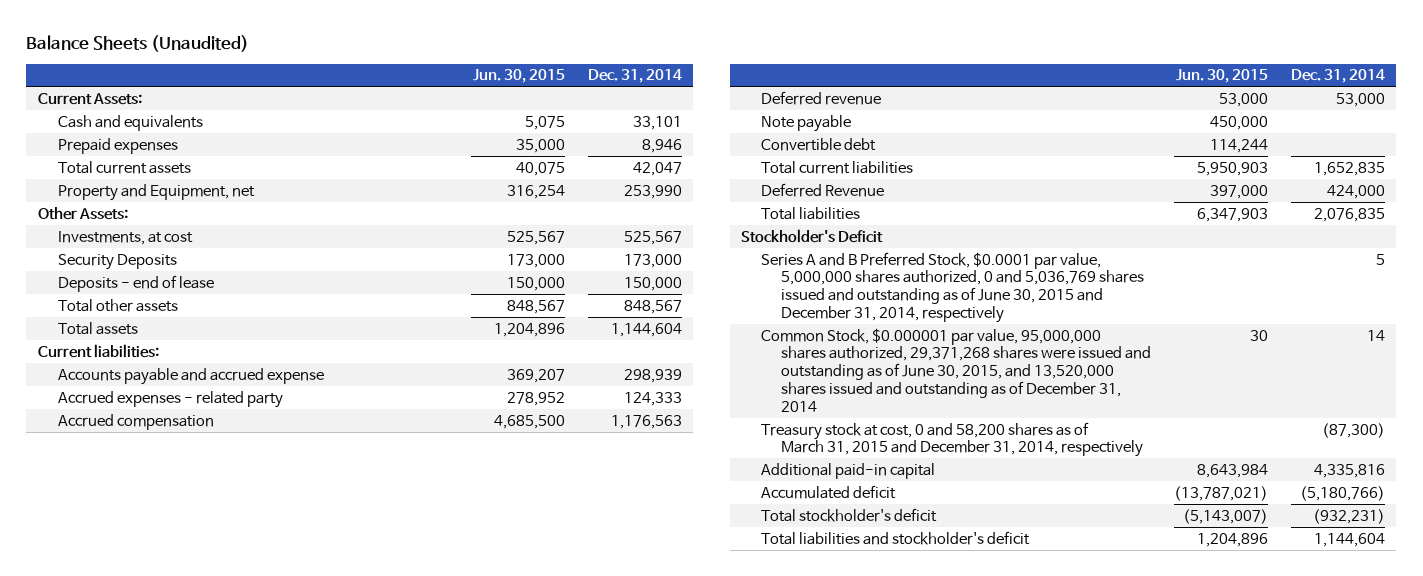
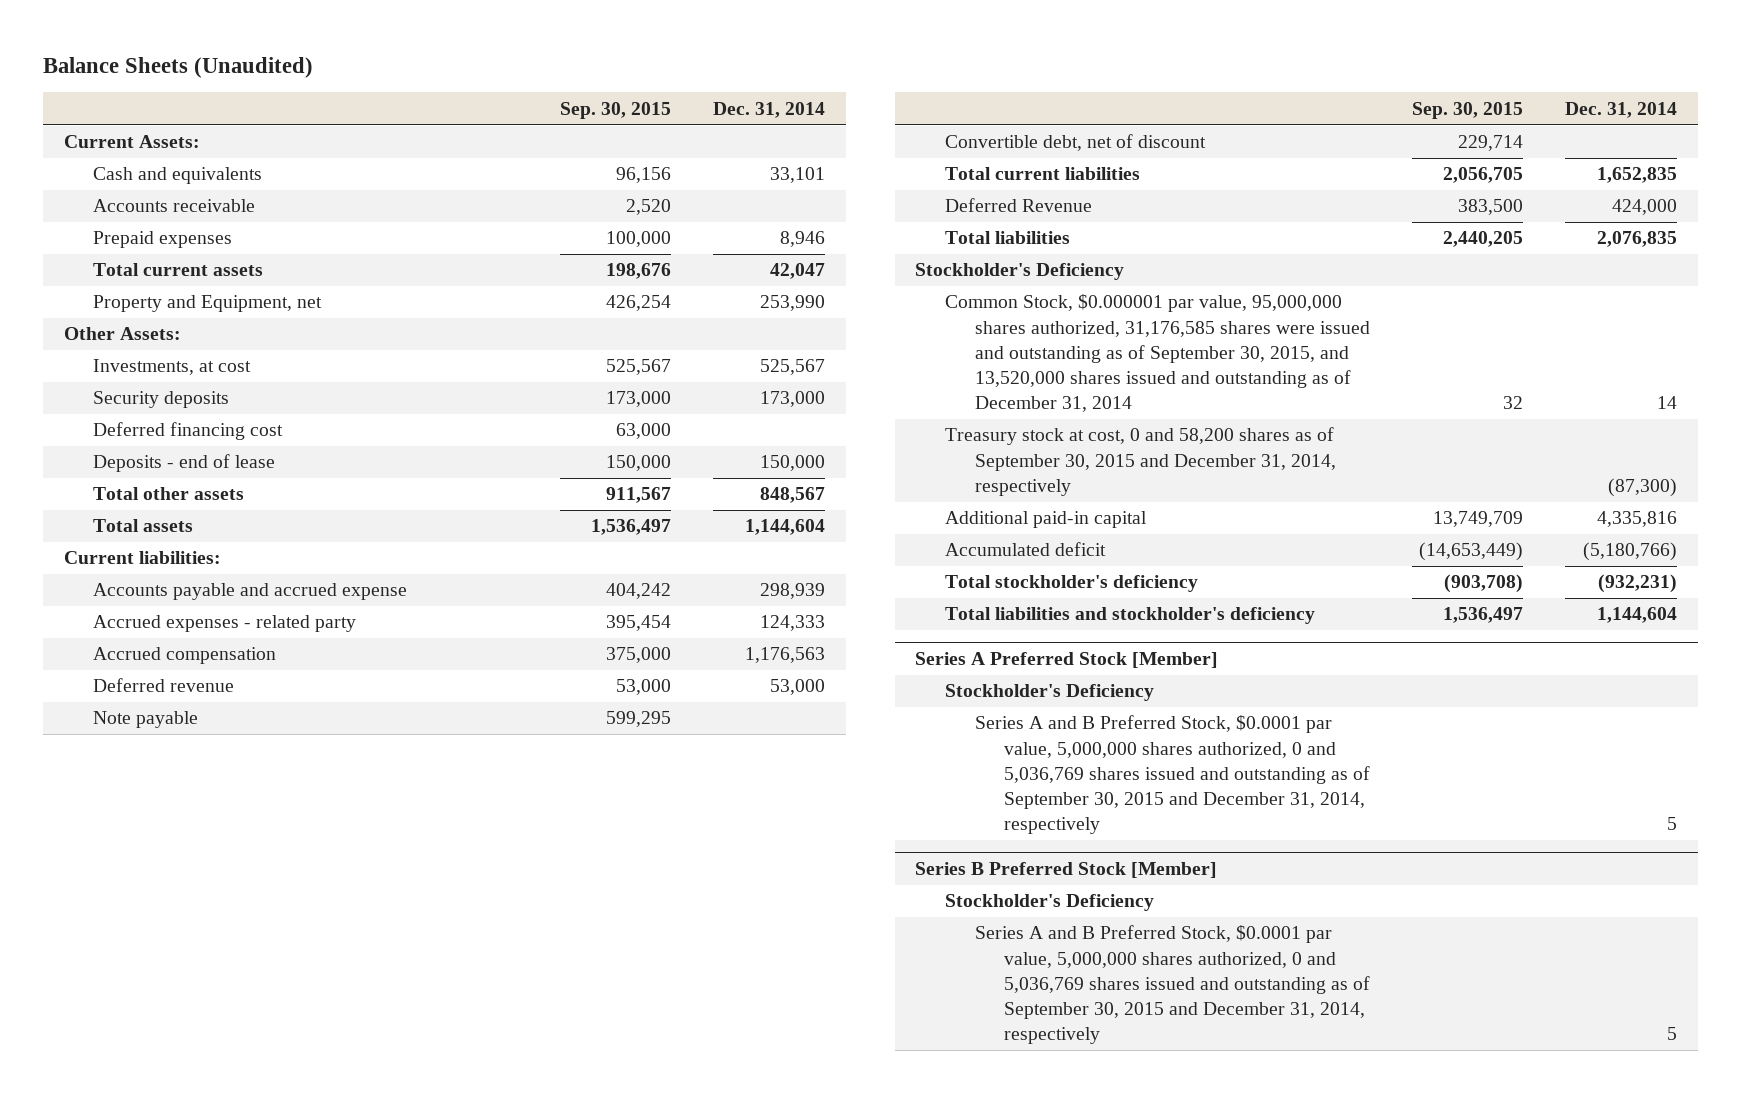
- | Jun. 30, 2015 | Dec. 31, 2014
+ | Sep. 30, 2015 | Dec. 31, 2014
+ Accounts receivable | 2,520 |
- Security Deposits | 173,000 | 173,000
+ Security deposits | 173,000 | 173,000
+ Deferred financing cost | 63,000 |
- Convertible debt | 114,244 |
+ Convertible debt, net of discount | 229,714 |
- Stockholder's Deficit
- Series A and B Preferred Stock, $0.0001 par value, 5,000,000 shares authorized, 0 and 5,036,769 shares issued and outstanding as of June 30, 2015 and December 31, 2014, respectively | | 5
- Common Stock, $0.000001 par value, 95,000,000 shares authorized, 29,371,268 shares were issued and outstanding as of June 30, 2015, and 13,520,000 shares issued and outstanding as of December 31, 2014 | 30 | 14
- Treasury stock at cost, 0 and 58,200 shares as of March 31, 2015 and December 31, 2014, respectively | | (87,300)
+ Stockholder's Deficiency
+ Common Stock, $0.000001 par value, 95,000,000 shares authorized, 31,176,585 shares were issued and outstanding as of September 30, 2015, and 13,520,000 shares issued and outstanding as of December 31, 2014 | 32 | 14
+ Treasury stock at cost, 0 and 58,200 shares as of September 30, 2015 and December 31, 2014, respectively | | (87,300)
- Total stockholder's deficit | (5,143,007) | (932,231)
- Total liabilities and stockholder's deficit | 1,204,896 | 1,144,604
+ Total stockholder's deficiency | (903,708) | (932,231)
+ Total liabilities and stockholder's deficiency | 1,536,497 | 1,144,604
+ Series A Preferred Stock [Member]
+ Stockholder's Deficiency
+ Series A and B Preferred Stock, $0.0001 par value, 5,000,000 shares authorized, 0 and 5,036,769 shares issued and outstanding as of September 30, 2015 and December 31, 2014, respectively | | 5
+ Series B Preferred Stock [Member]
+ Stockholder's Deficiency
+ Series A and B Preferred Stock, $0.0001 par value, 5,000,000 shares authorized, 0 and 5,036,769 shares issued and outstanding as of September 30, 2015 and December 31, 2014, respectively | | 5

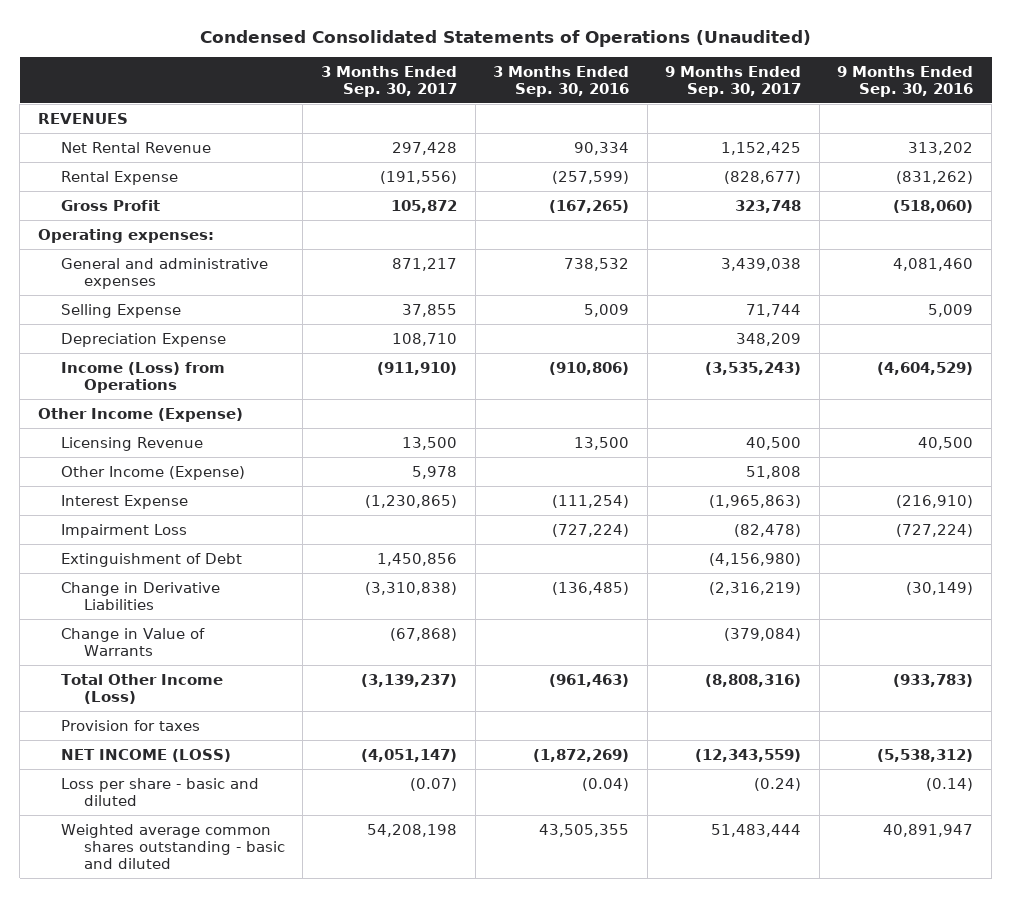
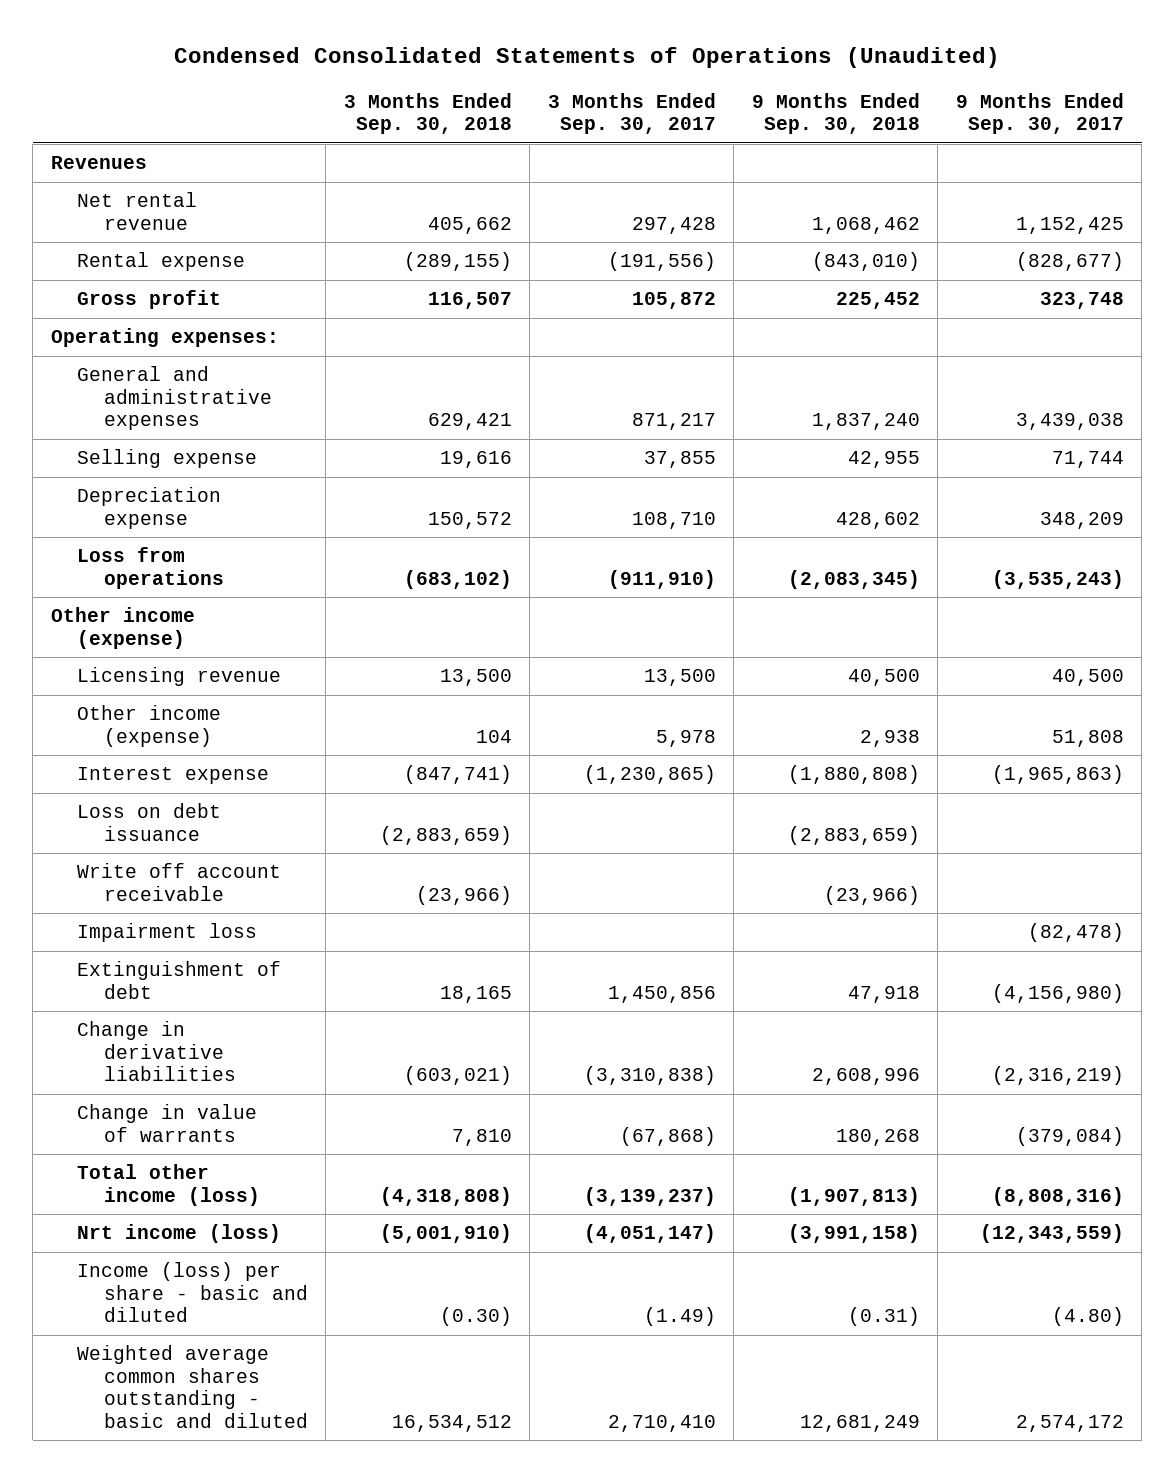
- | 3 Months Ended Sep. 30, 2017 | 3 Months Ended Sep. 30, 2016 | 9 Months Ended Sep. 30, 2017 | 9 Months Ended Sep. 30, 2016
+ | 3 Months Ended Sep. 30, 2018 | 3 Months Ended Sep. 30, 2017 | 9 Months Ended Sep. 30, 2018 | 9 Months Ended Sep. 30, 2017
- REVENUES
- Net Rental Revenue | 297,428 | 90,334 | 1,152,425 | 313,202
- Rental Expense | (191,556) | (257,599) | (828,677) | (831,262)
- Gross Profit | 105,872 | (167,265) | 323,748 | (518,060)
+ Revenues
+ Net rental revenue | 405,662 | 297,428 | 1,068,462 | 1,152,425
+ Rental expense | (289,155) | (191,556) | (843,010) | (828,677)
+ Gross profit | 116,507 | 105,872 | 225,452 | 323,748
- Selling Expense | 37,855 | 5,009 | 71,744 | 5,009
- Depreciation Expense | 108,710 | | 348,209 |
- Income (Loss) from Operations | (911,910) | (910,806) | (3,535,243) | (4,604,529)
- Other Income (Expense)
- Licensing Revenue | 13,500 | 13,500 | 40,500 | 40,500
- Other Income (Expense) | 5,978 | | 51,808 |
- Interest Expense | (1,230,865) | (111,254) | (1,965,863) | (216,910)
- Impairment Loss | | (727,224) | (82,478) | (727,224)
- Extinguishment of Debt | 1,450,856 | | (4,156,980) |
- Change in Derivative Liabilities | (3,310,838) | (136,485) | (2,316,219) | (30,149)
- Change in Value of Warrants | (67,868) | | (379,084) |
- Total Other Income (Loss) | (3,139,237) | (961,463) | (8,808,316) | (933,783)
- Provision for taxes
- NET INCOME (LOSS) | (4,051,147) | (1,872,269) | (12,343,559) | (5,538,312)
- Loss per share - basic and diluted | (0.07) | (0.04) | (0.24) | (0.14)
- Weighted average common shares outstanding - basic and diluted | 54,208,198 | 43,505,355 | 51,483,444 | 40,891,947
+ Selling expense | 19,616 | 37,855 | 42,955 | 71,744
+ Depreciation expense | 150,572 | 108,710 | 428,602 | 348,209
+ Loss from operations | (683,102) | (911,910) | (2,083,345) | (3,535,243)
+ Other income (expense)
+ Licensing revenue | 13,500 | 13,500 | 40,500 | 40,500
+ Other income (expense) | 104 | 5,978 | 2,938 | 51,808
+ Interest expense | (847,741) | (1,230,865) | (1,880,808) | (1,965,863)
+ Loss on debt issuance | (2,883,659) | | (2,883,659) |
+ Write off account receivable | (23,966) | | (23,966) |
+ Impairment loss | | | | (82,478)
+ Extinguishment of debt | 18,165 | 1,450,856 | 47,918 | (4,156,980)
+ Change in derivative liabilities | (603,021) | (3,310,838) | 2,608,996 | (2,316,219)
+ Change in value of warrants | 7,810 | (67,868) | 180,268 | (379,084)
+ Total other income (loss) | (4,318,808) | (3,139,237) | (1,907,813) | (8,808,316)
+ Nrt income (loss) | (5,001,910) | (4,051,147) | (3,991,158) | (12,343,559)
+ Income (loss) per share - basic and diluted | (0.30) | (1.49) | (0.31) | (4.80)
+ Weighted average common shares outstanding - basic and diluted | 16,534,512 | 2,710,410 | 12,681,249 | 2,574,172

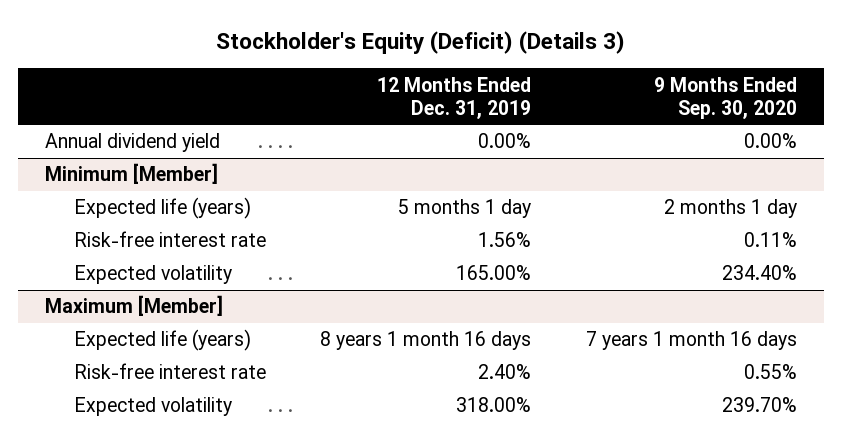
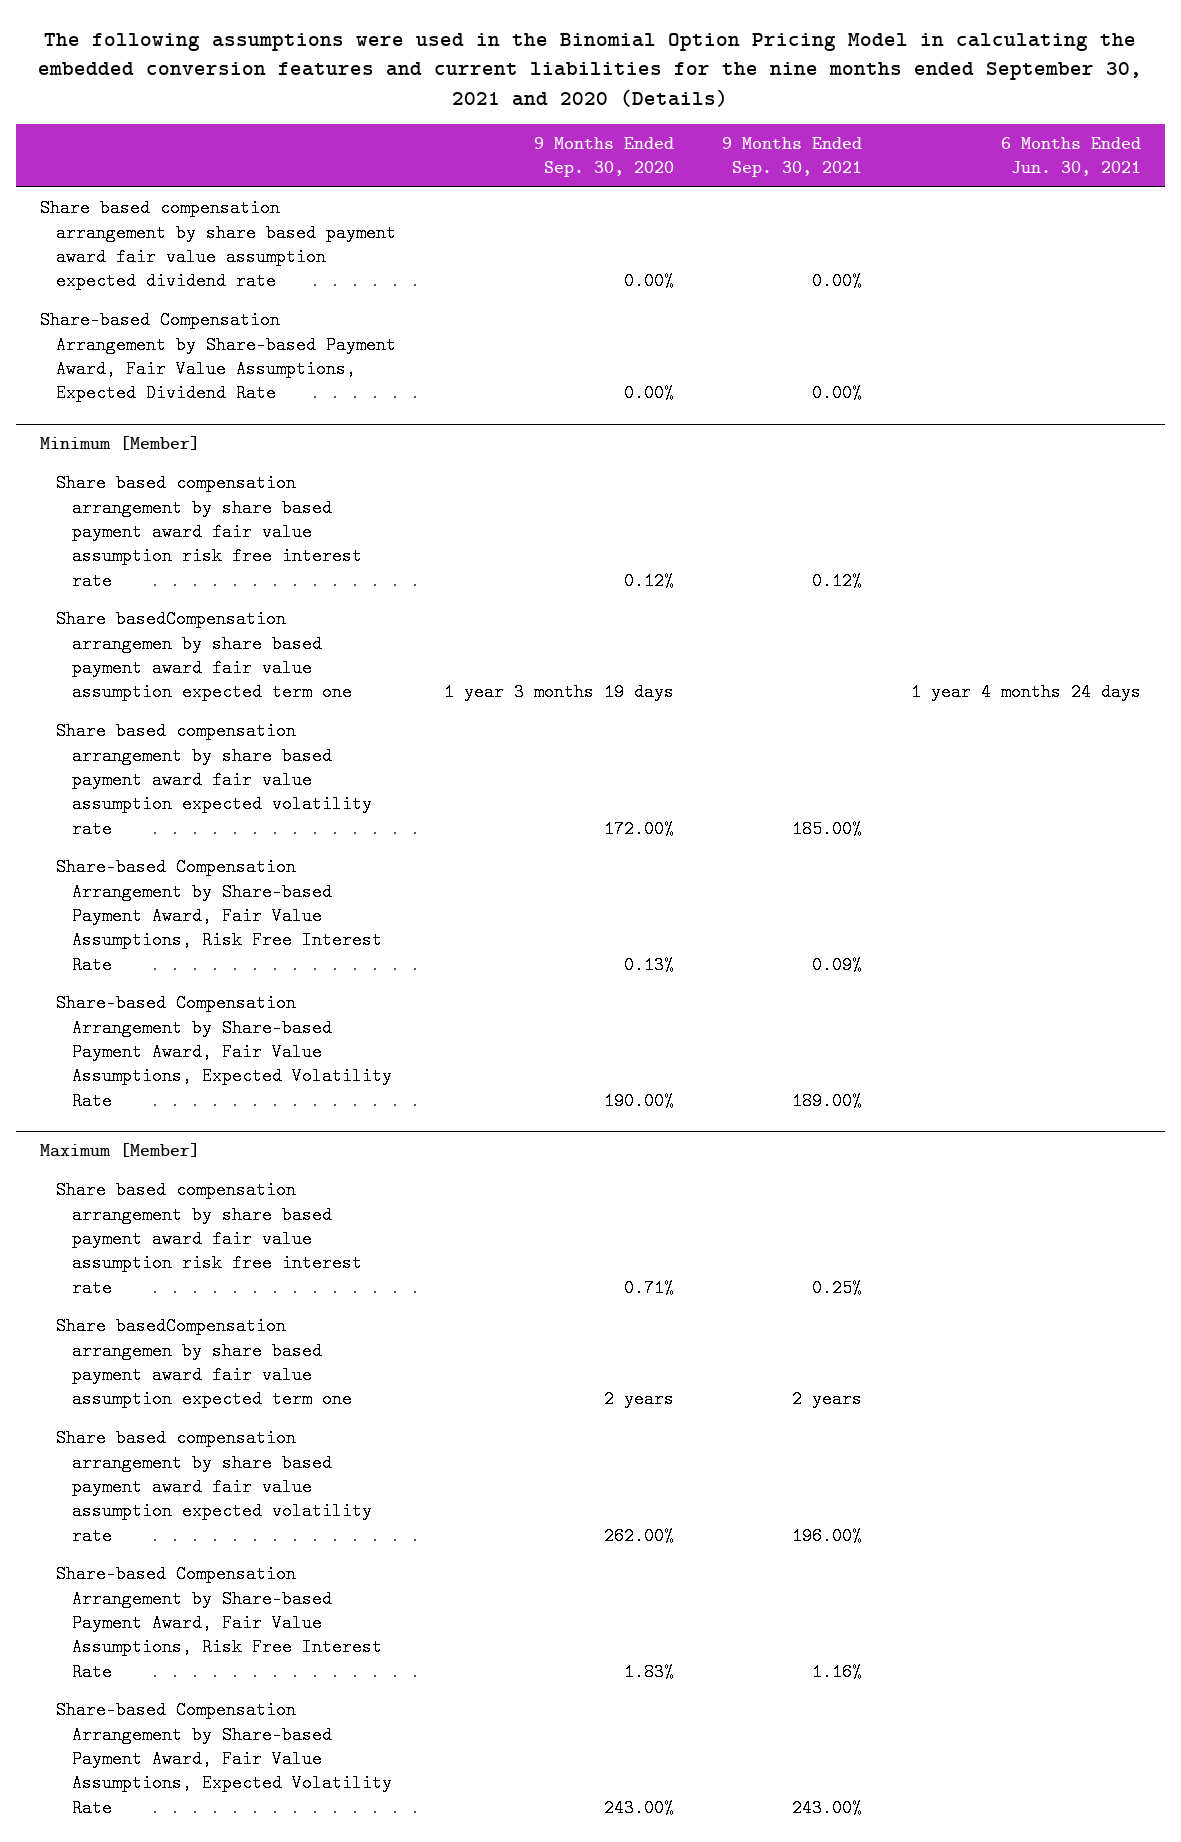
- Stockholder's Equity (Deficit) (Details 3)
+ The following assumptions were used in the Binomial Option Pricing Model in calculating the embedded conversion features and current liabilities for the nine months ended September 30, 2021 and 2020 (Details)
- | 12 Months Ended Dec. 31, 2019 | 9 Months Ended Sep. 30, 2020
+ | 9 Months Ended Sep. 30, 2020 | 9 Months Ended Sep. 30, 2021 | 6 Months Ended Jun. 30, 2021
- Annual dividend yield | 0.00% | 0.00%
+ Share based compensation arrangement by share based payment award fair value assumption expected dividend rate | 0.00% | 0.00% |
+ Share-based Compensation Arrangement by Share-based Payment Award, Fair Value Assumptions, Expected Dividend Rate | 0.00% | 0.00% |
@ Minimum [Member]
- Expected life (years) | 5 months 1 day | 2 months 1 day
- Risk-free interest rate | 1.56% | 0.11%
- Expected volatility | 165.00% | 234.40%
+ Share based compensation arrangement by share based payment award fair value assumption risk free interest rate | 0.12% | 0.12% |
+ Share basedCompensation arrangemen by share based payment award fair value assumption expected term one | 1 year 3 months 19 days | | 1 year 4 months 24 days
+ Share based compensation arrangement by share based payment award fair value assumption expected volatility rate | 172.00% | 185.00% |
+ Share-based Compensation Arrangement by Share-based Payment Award, Fair Value Assumptions, Risk Free Interest Rate | 0.13% | 0.09% |
+ Share-based Compensation Arrangement by Share-based Payment Award, Fair Value Assumptions, Expected Volatility Rate | 190.00% | 189.00% |
@ Maximum [Member]
- Expected life (years) | 8 years 1 month 16 days | 7 years 1 month 16 days
- Risk-free interest rate | 2.40% | 0.55%
- Expected volatility | 318.00% | 239.70%
+ Share based compensation arrangement by share based payment award fair value assumption risk free interest rate | 0.71% | 0.25% |
+ Share basedCompensation arrangemen by share based payment award fair value assumption expected term one | 2 years | 2 years |
+ Share based compensation arrangement by share based payment award fair value assumption expected volatility rate | 262.00% | 196.00% |
+ Share-based Compensation Arrangement by Share-based Payment Award, Fair Value Assumptions, Risk Free Interest Rate | 1.83% | 1.16% |
+ Share-based Compensation Arrangement by Share-based Payment Award, Fair Value Assumptions, Expected Volatility Rate | 243.00% | 243.00% |

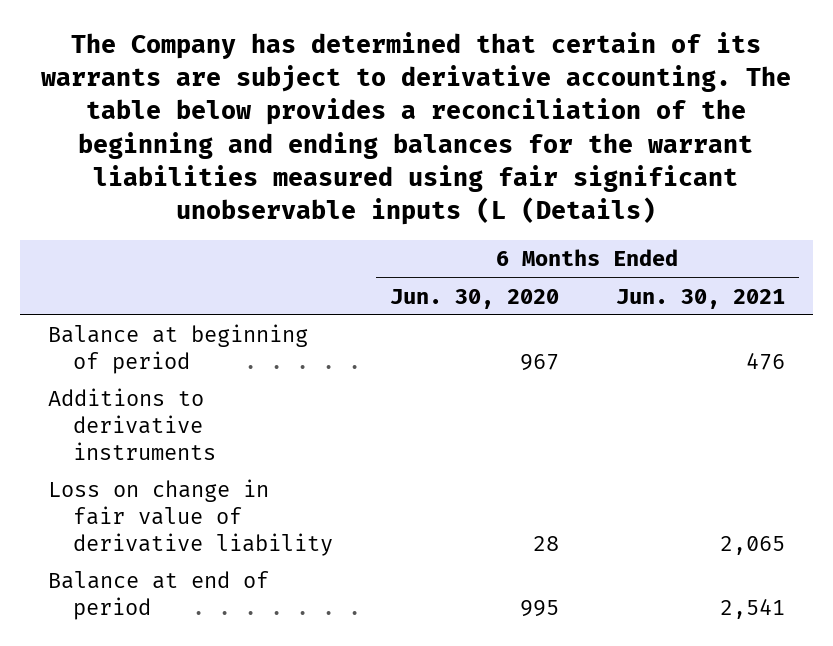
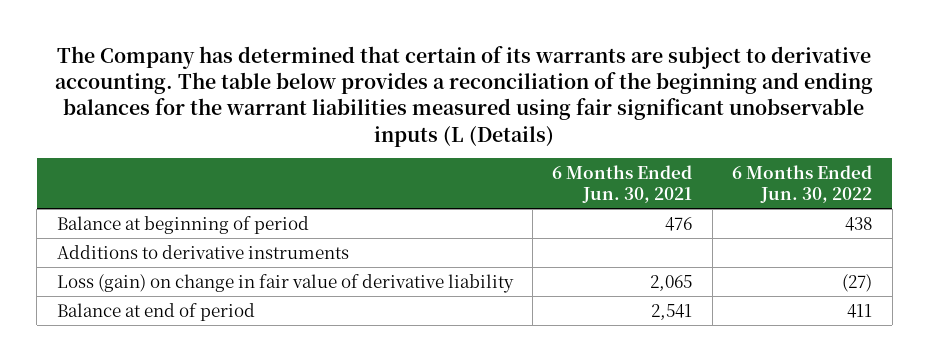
- | 6 Months Ended Jun. 30, 2020 | 6 Months Ended Jun. 30, 2021
+ | 6 Months Ended Jun. 30, 2021 | 6 Months Ended Jun. 30, 2022
- Loss on change in fair value of derivative liability | 28 | 2,065
+ Loss (gain) on change in fair value of derivative liability | 2,065 | (27)

